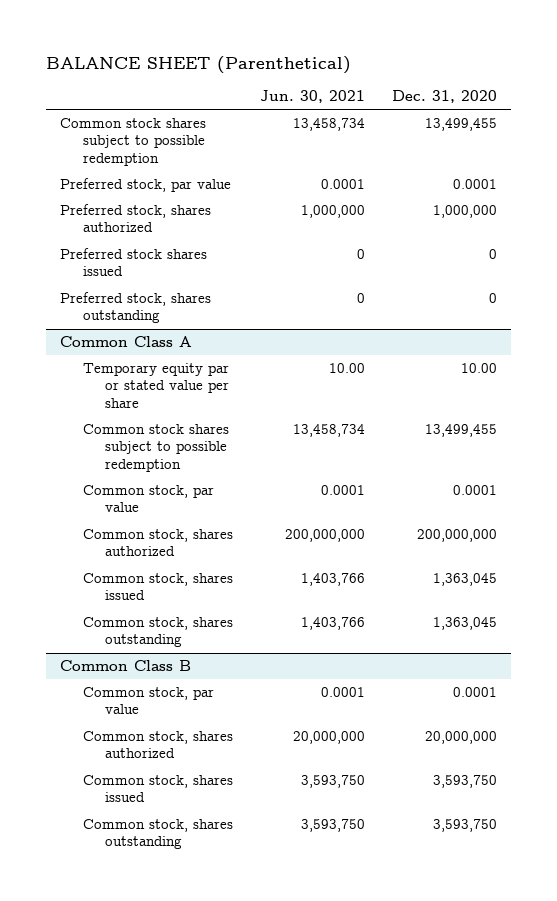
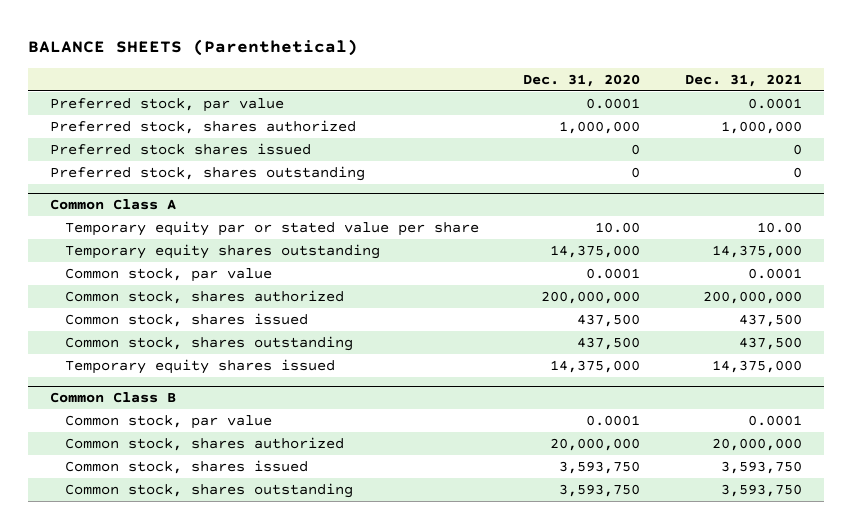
- BALANCE SHEET (Parenthetical)
+ BALANCE SHEETS (Parenthetical)
- | Jun. 30, 2021 | Dec. 31, 2020
+ | Dec. 31, 2020 | Dec. 31, 2021
- Common stock shares subject to possible redemption | 13,458,734 | 13,499,455
@ Common Class A
- Common stock shares subject to possible redemption | 13,458,734 | 13,499,455
+ Temporary equity shares outstanding | 14,375,000 | 14,375,000
- Common stock, shares issued | 1,403,766 | 1,363,045
- Common stock, shares outstanding | 1,403,766 | 1,363,045
+ Common stock, shares issued | 437,500 | 437,500
+ Common stock, shares outstanding | 437,500 | 437,500
+ Temporary equity shares issued | 14,375,000 | 14,375,000

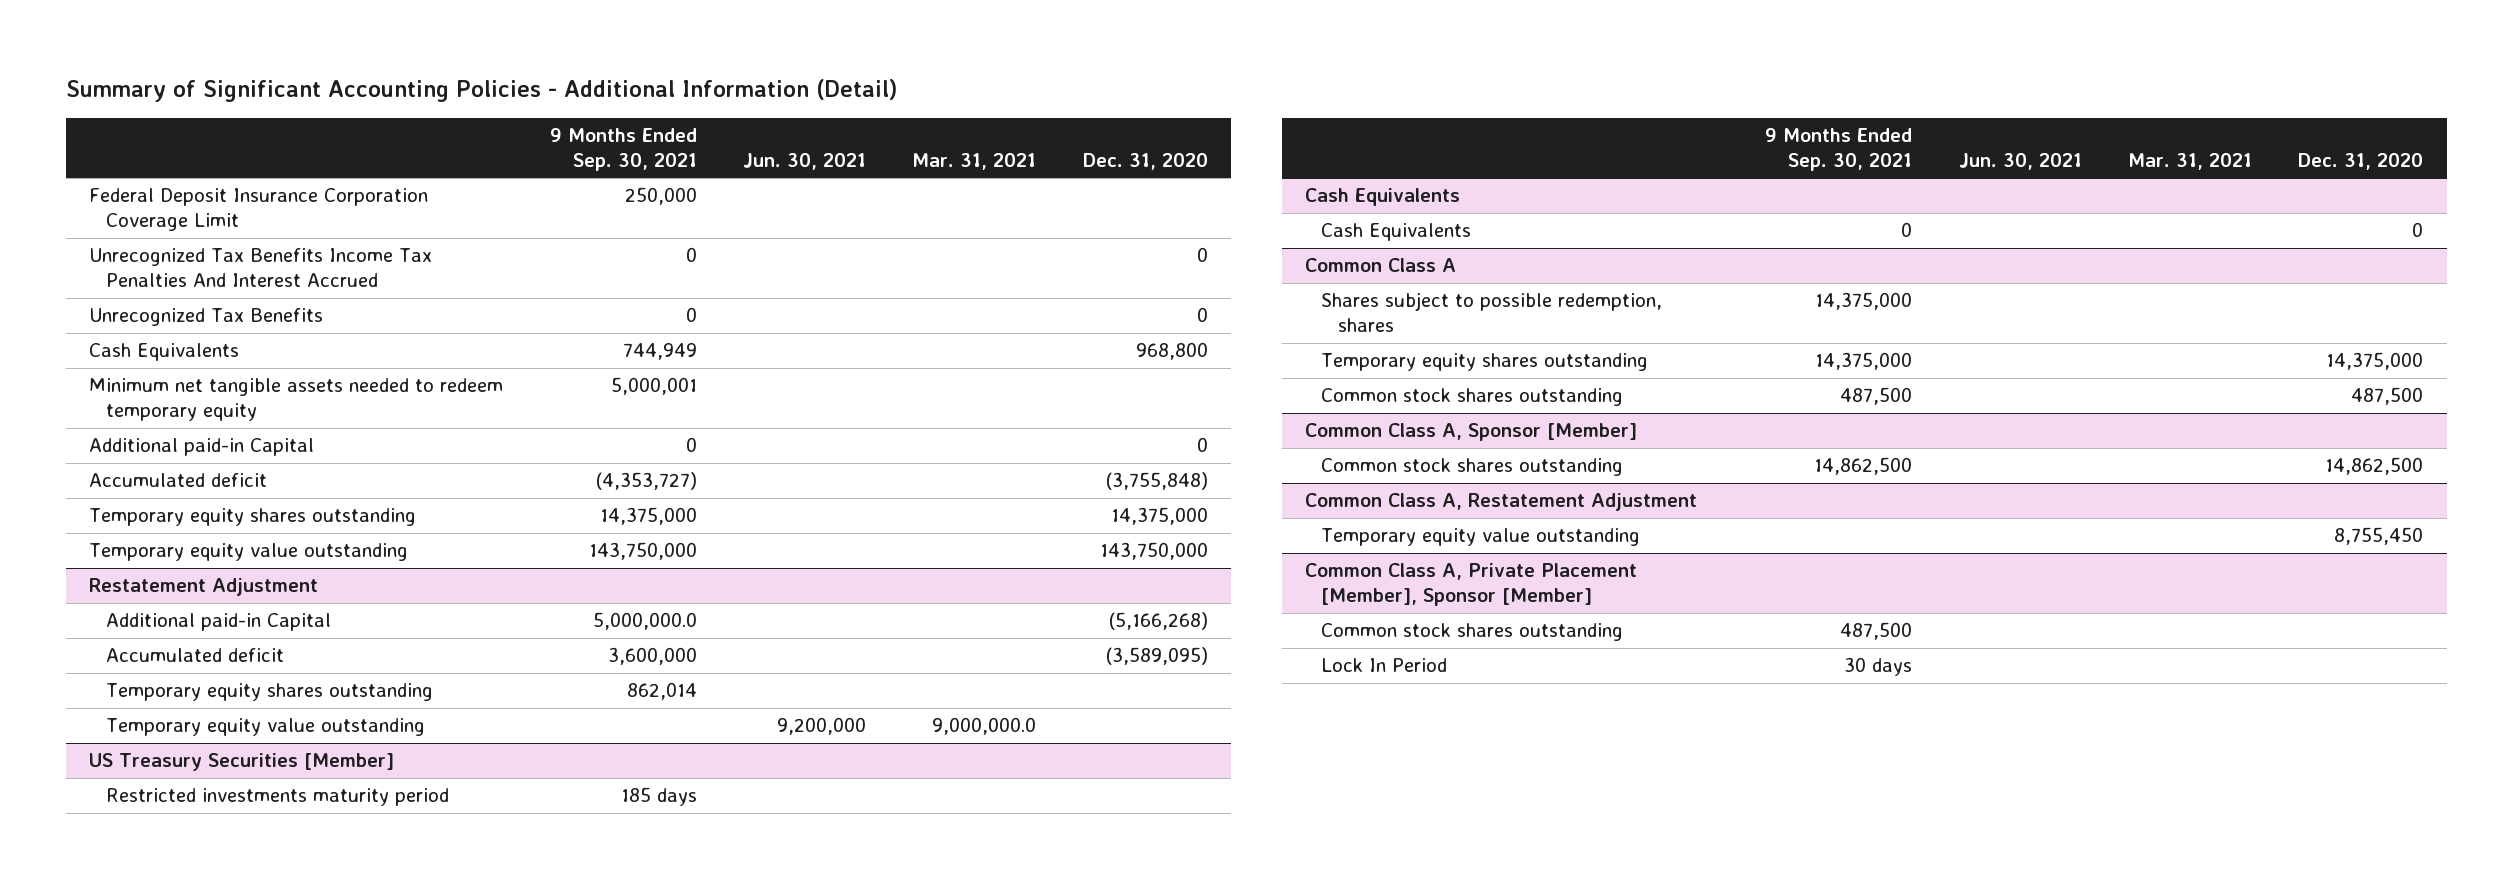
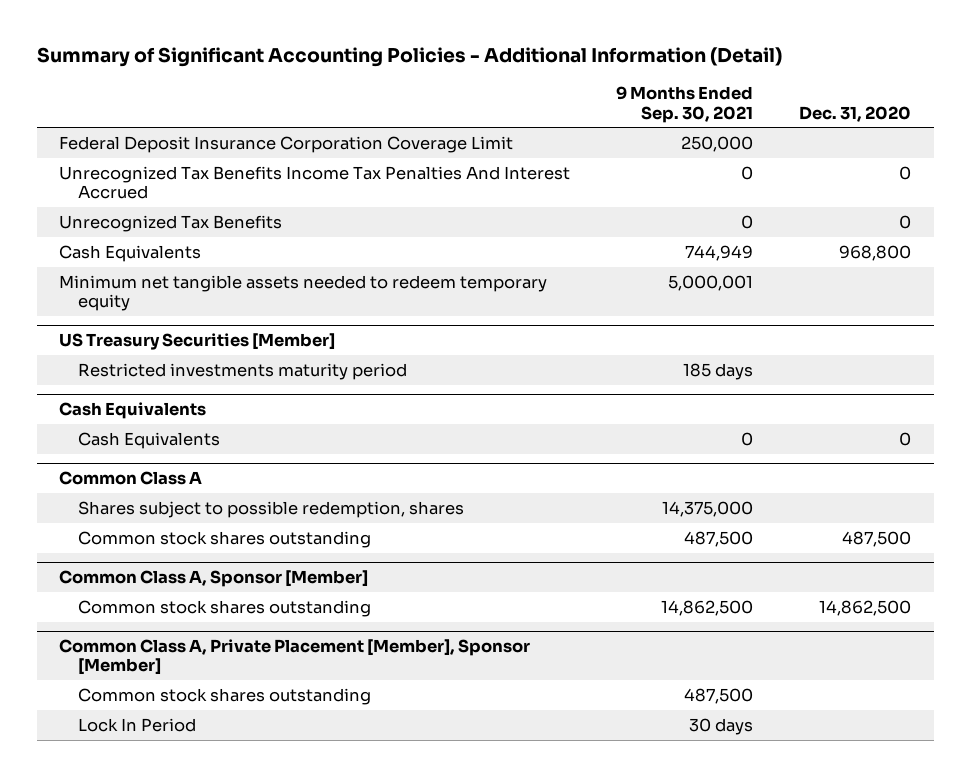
- | 9 Months Ended Sep. 30, 2021 | Jun. 30, 2021 | Mar. 31, 2021 | Dec. 31, 2020
+ | 9 Months Ended Sep. 30, 2021 | Dec. 31, 2020
- Additional paid-in Capital | 0 | | | 0
- Accumulated deficit | (4,353,727) | | | (3,755,848)
- Temporary equity shares outstanding | 14,375,000 | | | 14,375,000
- Temporary equity value outstanding | 143,750,000 | | | 143,750,000
- Restatement Adjustment
- Additional paid-in Capital | 5,000,000.0 | | | (5,166,268)
- Accumulated deficit | 3,600,000 | | | (3,589,095)
- Temporary equity shares outstanding | 862,014 | | |
- Temporary equity value outstanding | | 9,200,000 | 9,000,000.0 |
@ Common Class A
- Temporary equity shares outstanding | 14,375,000 | | | 14,375,000
- Common Class A, Restatement Adjustment
- Temporary equity value outstanding | | | | 8,755,450

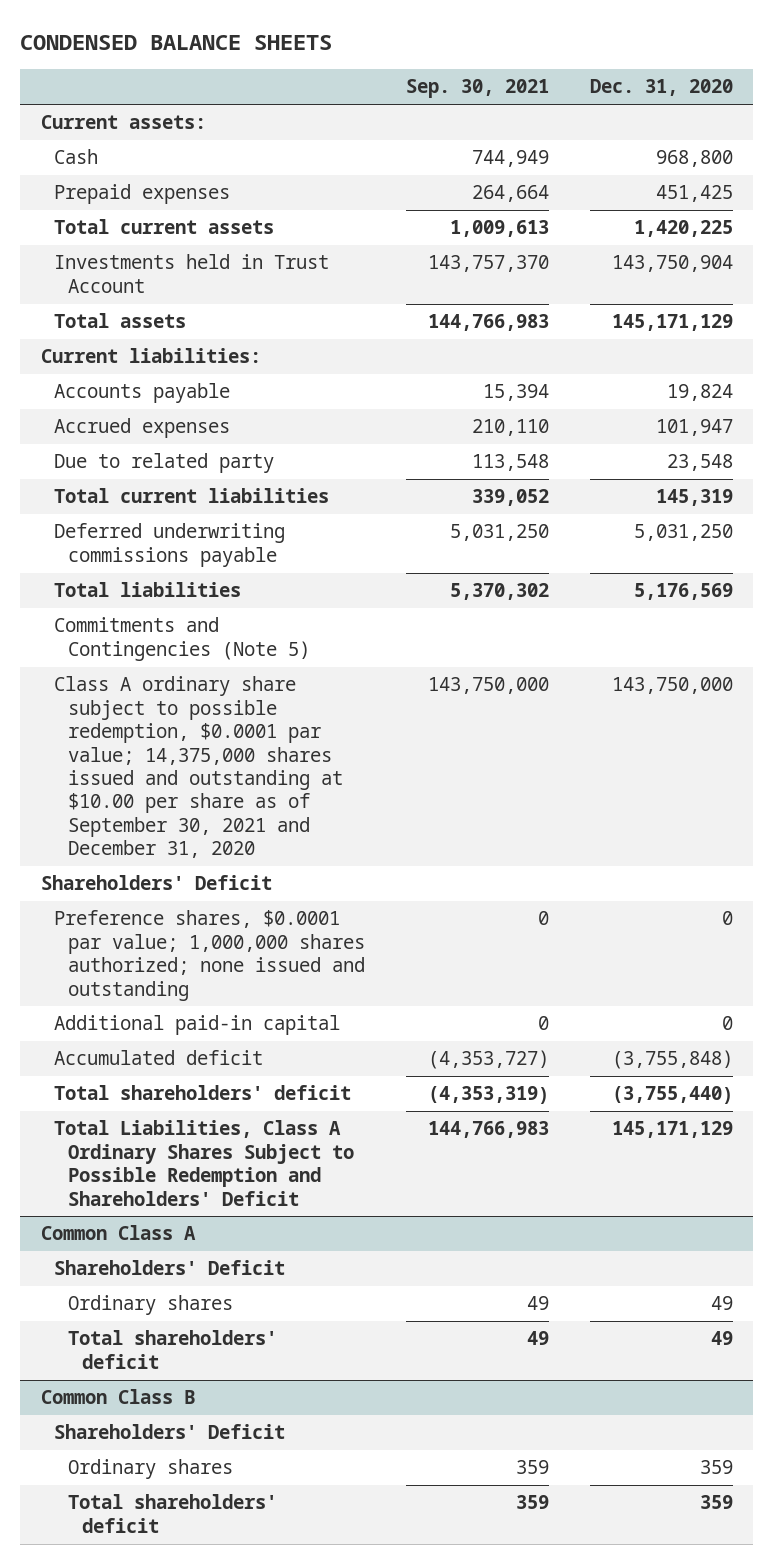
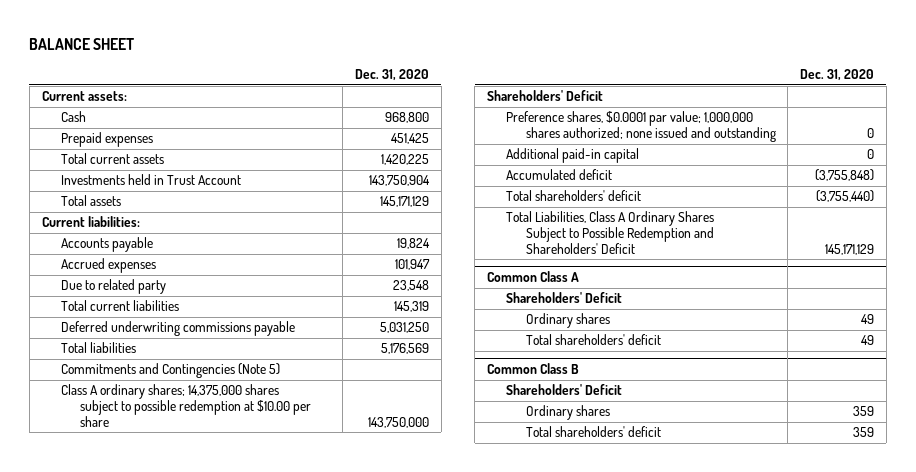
- CONDENSED BALANCE SHEETS
+ BALANCE SHEET
- | Sep. 30, 2021 | Dec. 31, 2020
+ | Dec. 31, 2020
- Class A ordinary share subject to possible redemption, $0.0001 par value; 14,375,000 shares issued and outstanding at $10.00 per share as of September 30, 2021 and December 31, 2020 | 143,750,000 | 143,750,000
+ Class A ordinary shares; 14,375,000 shares subject to possible redemption at $10.00 per share | 143,750,000

